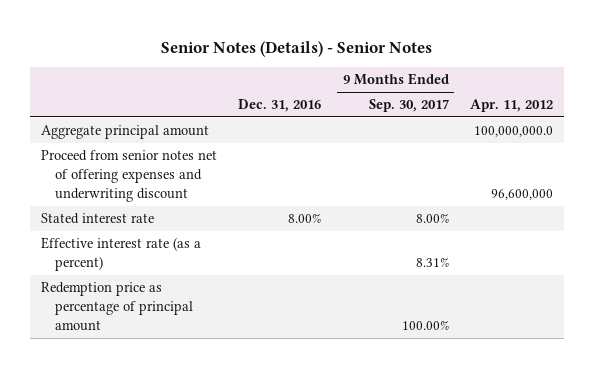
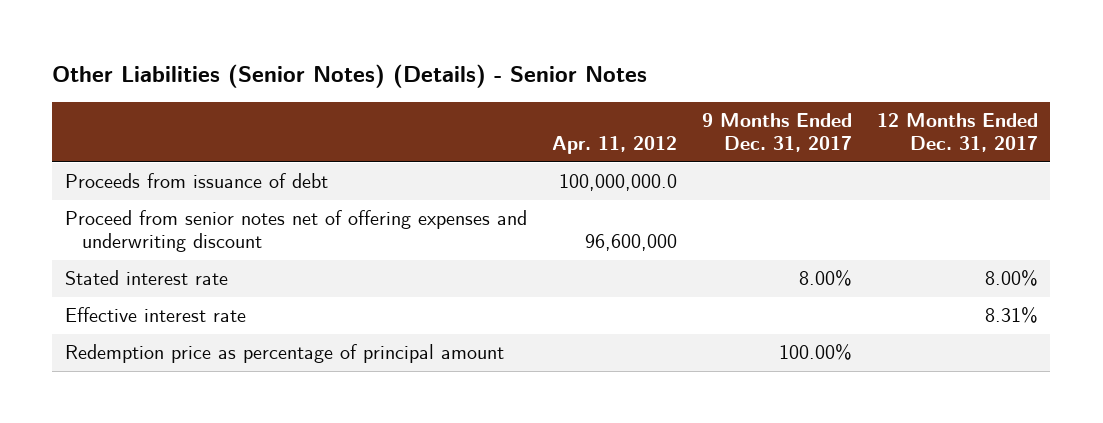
- Senior Notes (Details) - Senior Notes
+ Other Liabilities (Senior Notes) (Details) - Senior Notes
- | Dec. 31, 2016 | 9 Months Ended Sep. 30, 2017 | Apr. 11, 2012
+ | Apr. 11, 2012 | 9 Months Ended Dec. 31, 2017 | 12 Months Ended Dec. 31, 2017
- Aggregate principal amount | | | 100,000,000.0
+ Proceeds from issuance of debt | 100,000,000.0 | |
- Effective interest rate (as a percent) | | 8.31% |
+ Effective interest rate | | | 8.31%

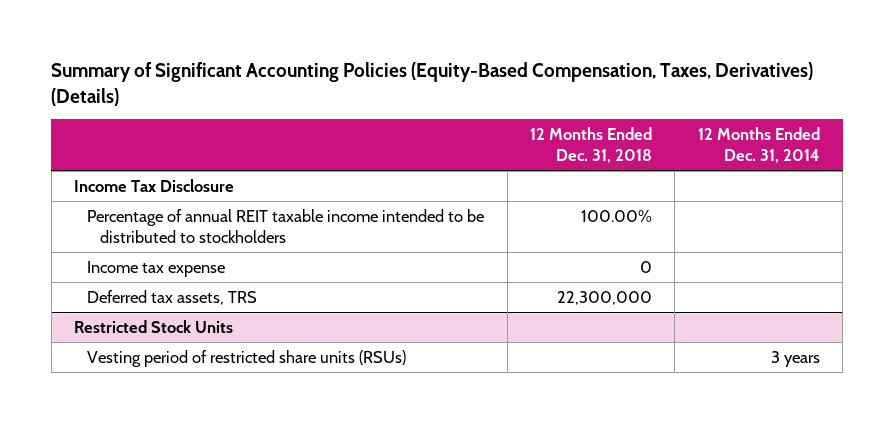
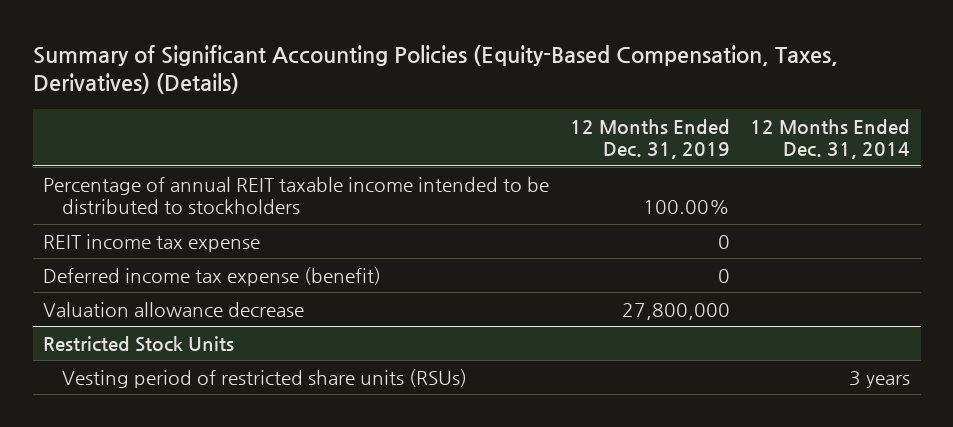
- | 12 Months Ended Dec. 31, 2018 | 12 Months Ended Dec. 31, 2014
+ | 12 Months Ended Dec. 31, 2019 | 12 Months Ended Dec. 31, 2014
- Income Tax Disclosure
- Income tax expense | 0 |
- Deferred tax assets, TRS | 22,300,000 |
+ REIT income tax expense | 0 |
+ Deferred income tax expense (benefit) | 0 |
+ Valuation allowance decrease | 27,800,000 |

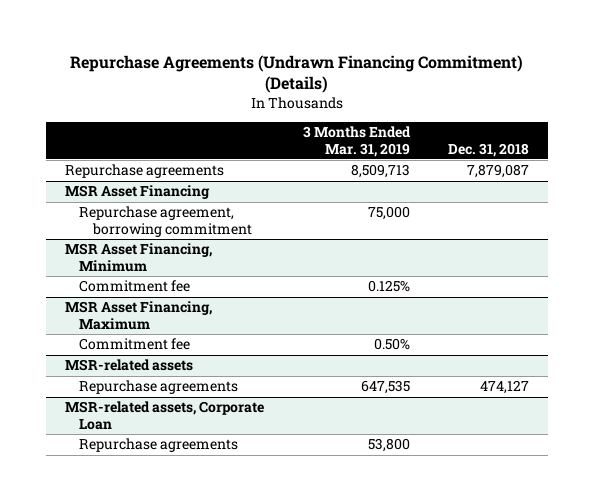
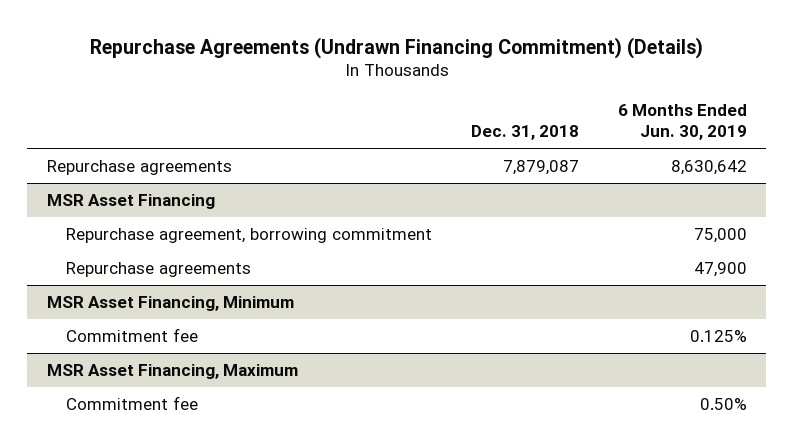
- | 3 Months Ended Mar. 31, 2019 | Dec. 31, 2018
+ | Dec. 31, 2018 | 6 Months Ended Jun. 30, 2019
@ MSR Asset Financing
+ Repurchase agreements | | 47,900
- MSR-related assets
- Repurchase agreements | 647,535 | 474,127
- MSR-related assets, Corporate Loan
- Repurchase agreements | 53,800 |

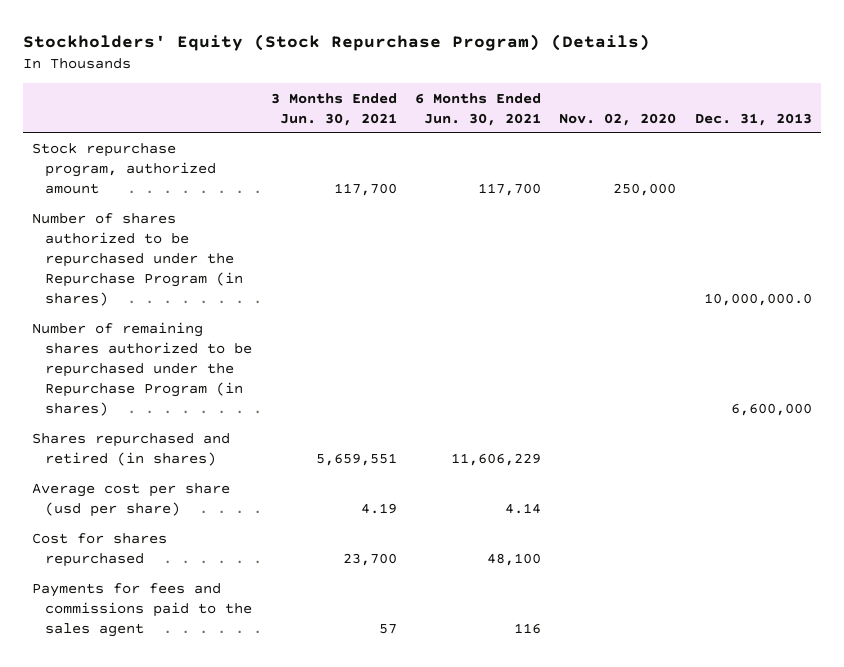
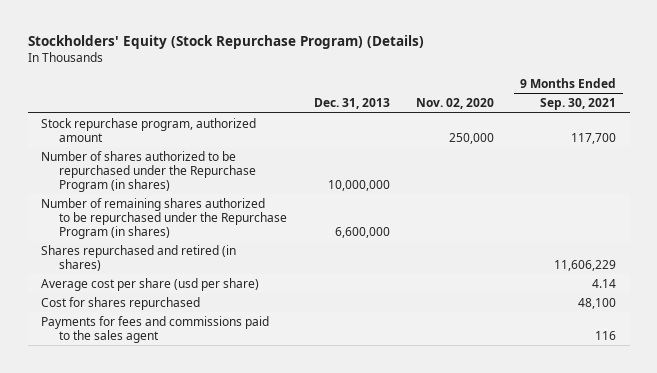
- | 3 Months Ended Jun. 30, 2021 | 6 Months Ended Jun. 30, 2021 | Nov. 02, 2020 | Dec. 31, 2013
+ | Dec. 31, 2013 | Nov. 02, 2020 | 9 Months Ended Sep. 30, 2021
- Number of shares authorized to be repurchased under the Repurchase Program (in shares) | | | | 10,000,000.0
+ Number of shares authorized to be repurchased under the Repurchase Program (in shares) | 10,000,000 | |

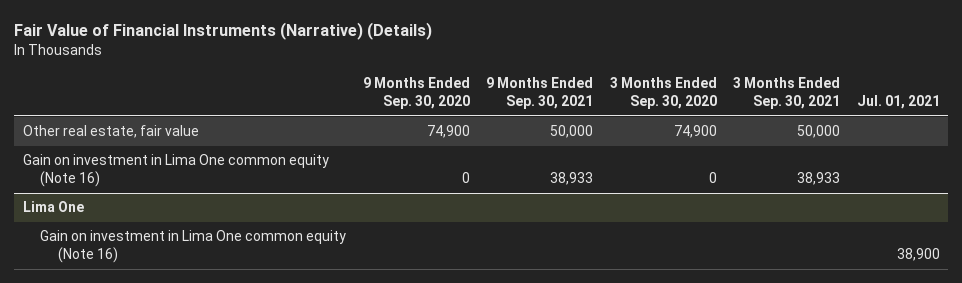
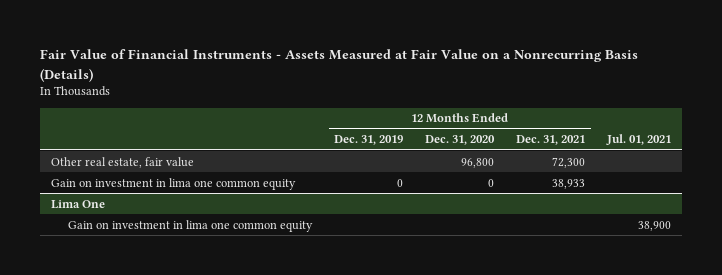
- Fair Value of Financial Instruments (Narrative) (Details)
+ Fair Value of Financial Instruments - Assets Measured at Fair Value on a Nonrecurring Basis (Details)
- | 9 Months Ended Sep. 30, 2020 | 9 Months Ended Sep. 30, 2021 | 3 Months Ended Sep. 30, 2020 | 3 Months Ended Sep. 30, 2021 | Jul. 01, 2021
+ | 12 Months Ended Dec. 31, 2019 | 12 Months Ended Dec. 31, 2020 | 12 Months Ended Dec. 31, 2021 | Jul. 01, 2021
- Gain on investment in Lima One common equity (Note 16) | 0 | 38,933 | 0 | 38,933 |
+ Gain on investment in lima one common equity | 0 | 0 | 38,933 |
@ Lima One
- Gain on investment in Lima One common equity (Note 16) | | | | | 38,900
+ Gain on investment in lima one common equity | | | | 38,900

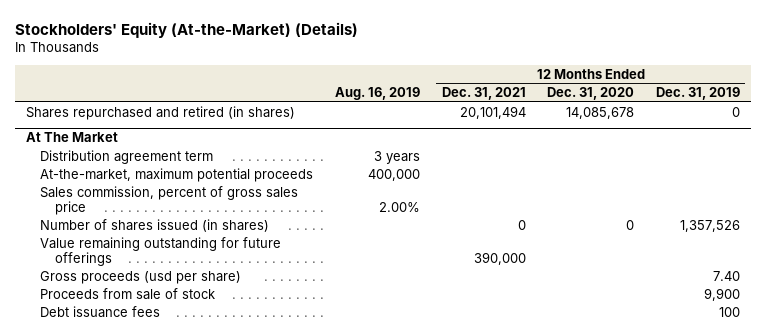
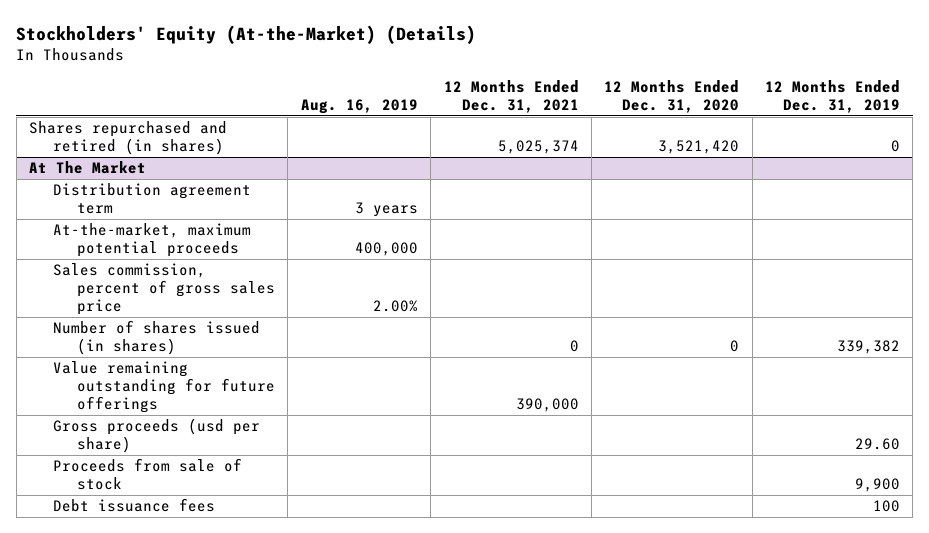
- Shares repurchased and retired (in shares) | | 20,101,494 | 14,085,678 | 0
+ Shares repurchased and retired (in shares) | | 5,025,374 | 3,521,420 | 0
@ At The Market
- Number of shares issued (in shares) | | 0 | 0 | 1,357,526
+ Number of shares issued (in shares) | | 0 | 0 | 339,382
- Gross proceeds (usd per share) | | | | 7.40
+ Gross proceeds (usd per share) | | | | 29.60

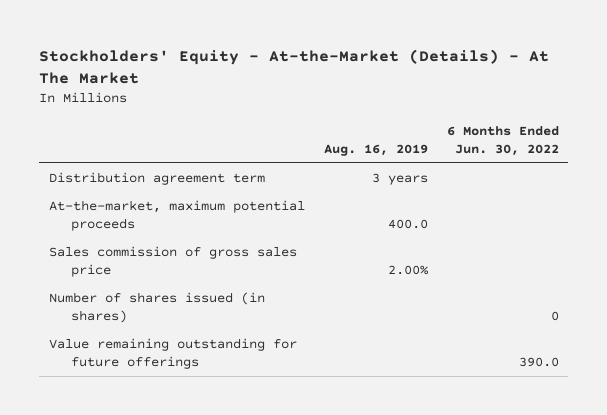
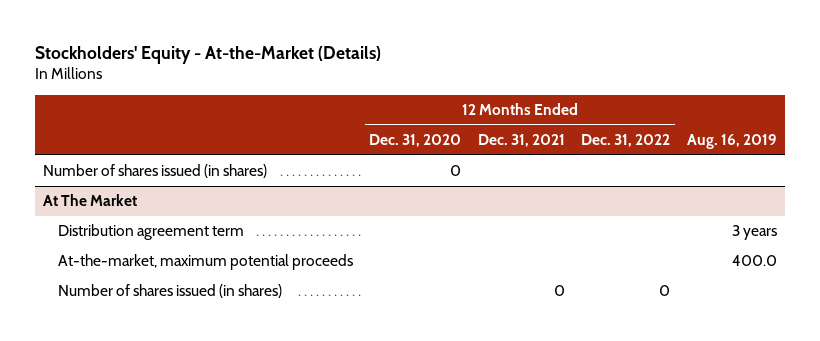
- Stockholders' Equity - At-the-Market (Details) - At The Market
+ Stockholders' Equity - At-the-Market (Details)
- | Aug. 16, 2019 | 6 Months Ended Jun. 30, 2022
+ | 12 Months Ended Dec. 31, 2020 | 12 Months Ended Dec. 31, 2021 | 12 Months Ended Dec. 31, 2022 | Aug. 16, 2019
- Distribution agreement term | 3 years |
- At-the-market, maximum potential proceeds | 400.0 |
- Sales commission of gross sales price | 2.00% |
- Value remaining outstanding for future offerings | | 390.0
+ At The Market
+ Distribution agreement term | | | | 3 years
+ At-the-market, maximum potential proceeds | | | | 400.0
+ Number of shares issued (in shares) | | 0 | 0 |

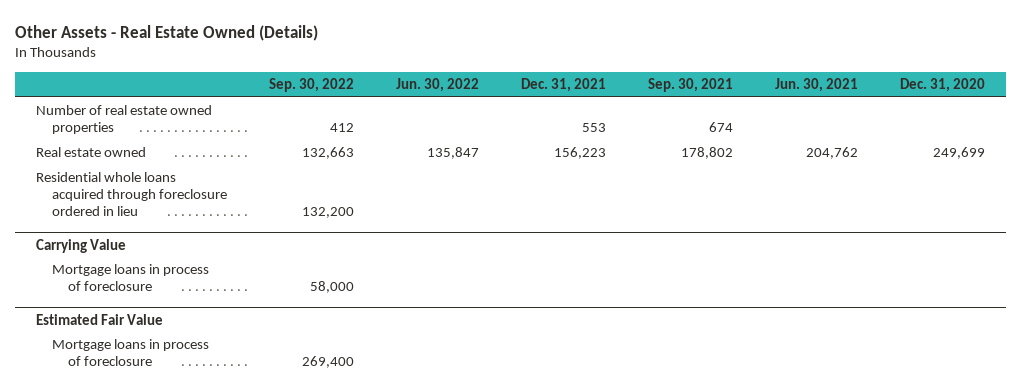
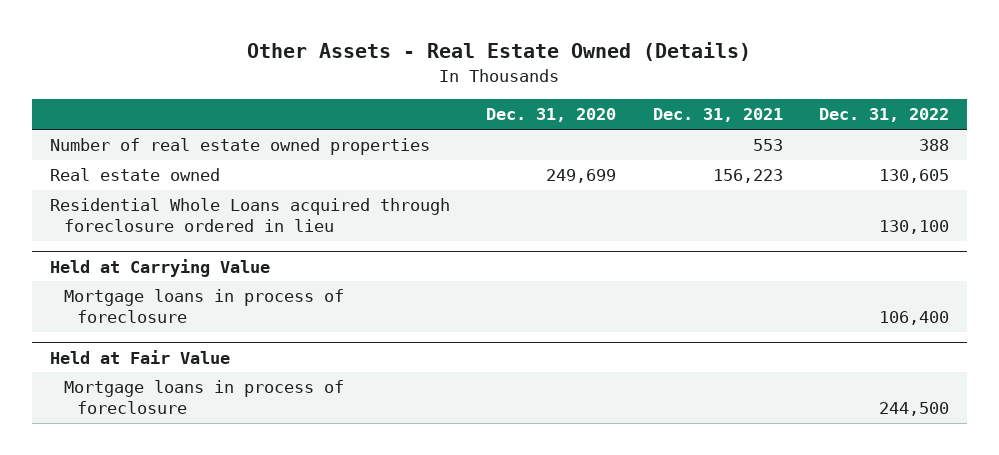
- | Sep. 30, 2022 | Jun. 30, 2022 | Dec. 31, 2021 | Sep. 30, 2021 | Jun. 30, 2021 | Dec. 31, 2020
+ | Dec. 31, 2020 | Dec. 31, 2021 | Dec. 31, 2022
- Residential whole loans acquired through foreclosure ordered in lieu | 132,200 | | | | |
- Carrying Value
+ Residential Whole Loans acquired through foreclosure ordered in lieu | | | 130,100
+ Held at Carrying Value
- Estimated Fair Value
+ Held at Fair Value

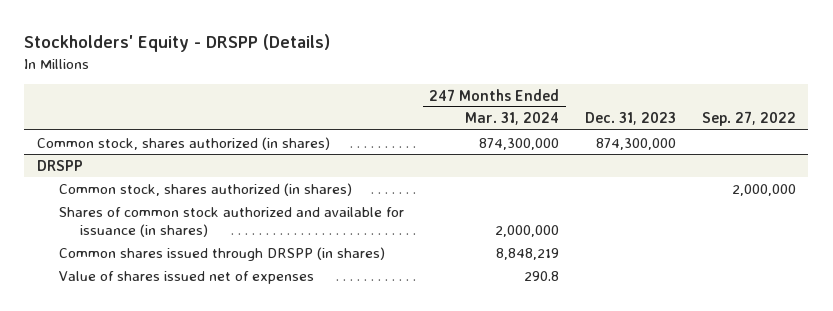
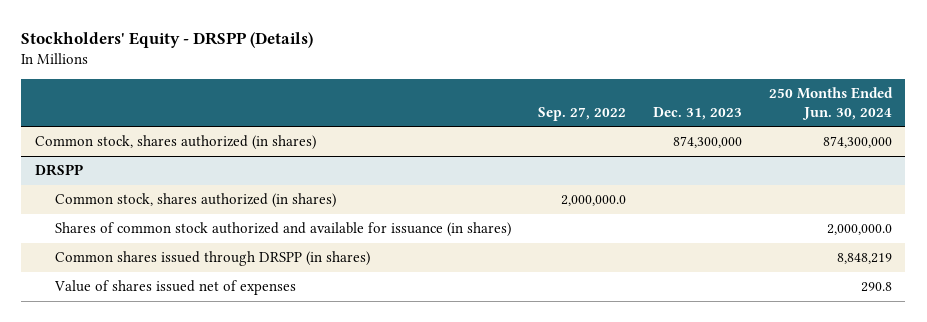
- | 247 Months Ended Mar. 31, 2024 | Dec. 31, 2023 | Sep. 27, 2022
+ | Sep. 27, 2022 | Dec. 31, 2023 | 250 Months Ended Jun. 30, 2024
@ DRSPP
- Common stock, shares authorized (in shares) | | | 2,000,000
+ Common stock, shares authorized (in shares) | 2,000,000.0 | |

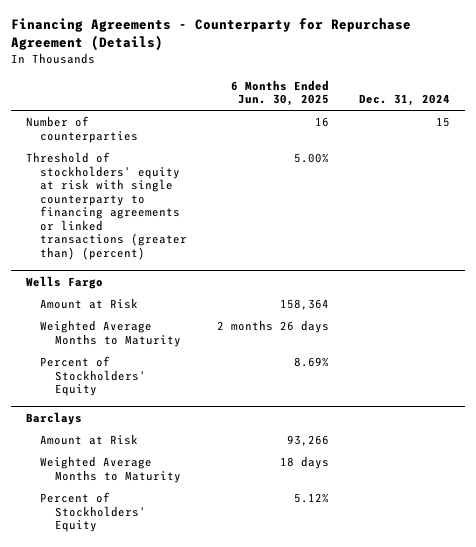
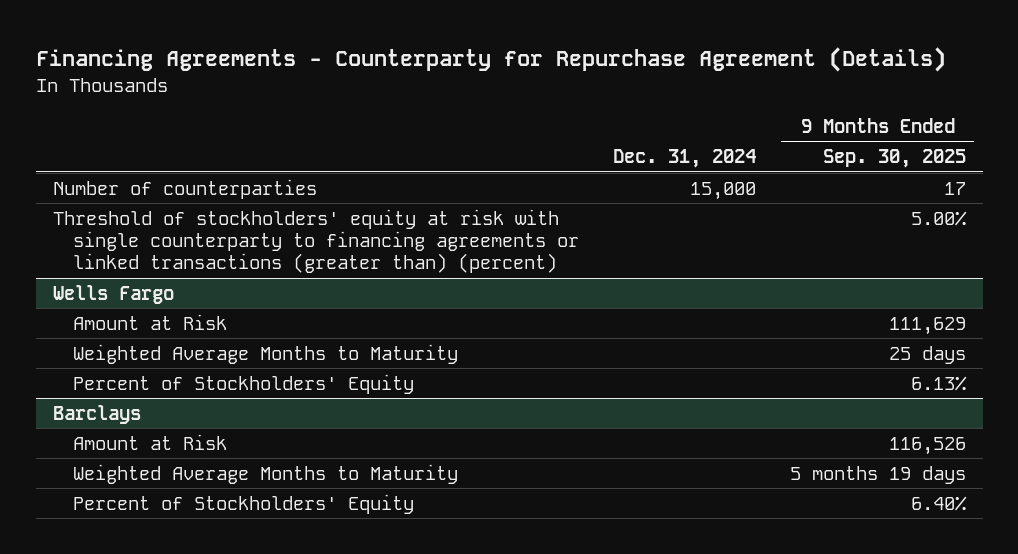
- | 6 Months Ended Jun. 30, 2025 | Dec. 31, 2024
+ | Dec. 31, 2024 | 9 Months Ended Sep. 30, 2025
- Number of counterparties | 16 | 15
+ Number of counterparties | 15,000 | 17

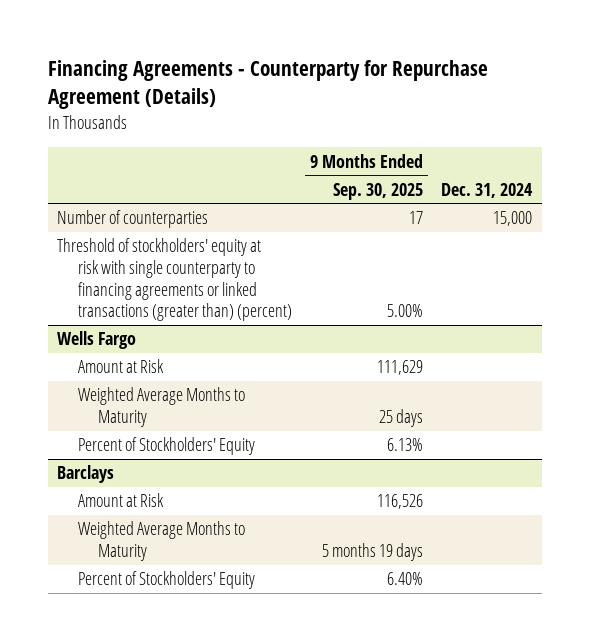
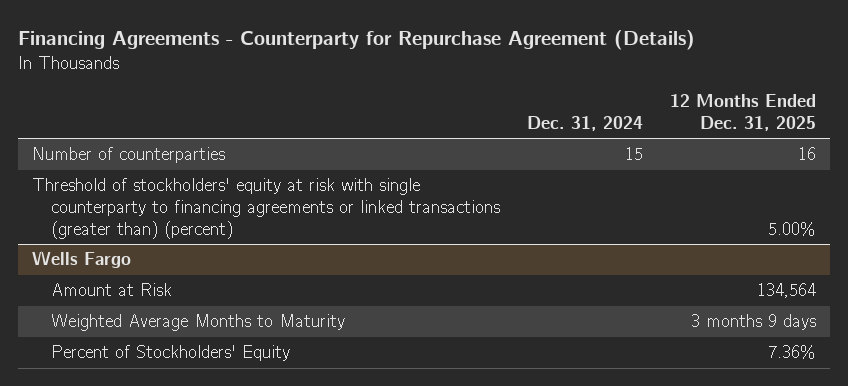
- | 9 Months Ended Sep. 30, 2025 | Dec. 31, 2024
+ | Dec. 31, 2024 | 12 Months Ended Dec. 31, 2025
- Number of counterparties | 17 | 15,000
+ Number of counterparties | 15 | 16
- Barclays
- Amount at Risk | 116,526 |
- Weighted Average Months to Maturity | 5 months 19 days |
- Percent of Stockholders' Equity | 6.40% |

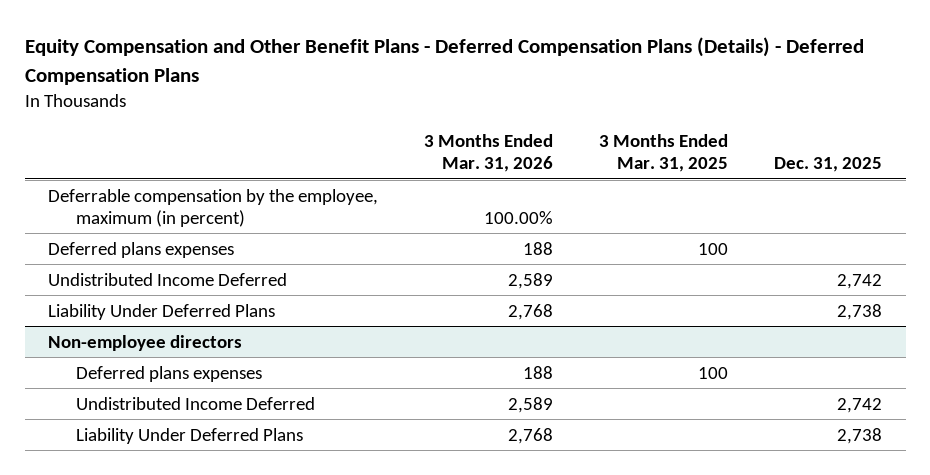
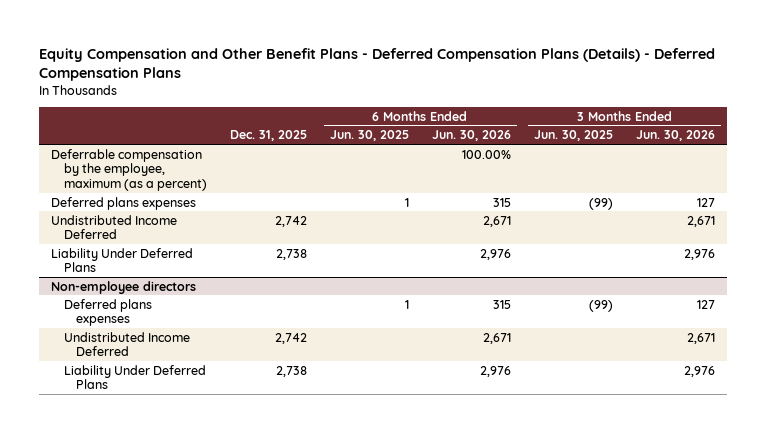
- | 3 Months Ended Mar. 31, 2026 | 3 Months Ended Mar. 31, 2025 | Dec. 31, 2025
+ | Dec. 31, 2025 | 6 Months Ended Jun. 30, 2025 | 6 Months Ended Jun. 30, 2026 | 3 Months Ended Jun. 30, 2025 | 3 Months Ended Jun. 30, 2026
- Deferrable compensation by the employee, maximum (in percent) | 100.00% | |
+ Deferrable compensation by the employee, maximum (as a percent) | | | 100.00% | |

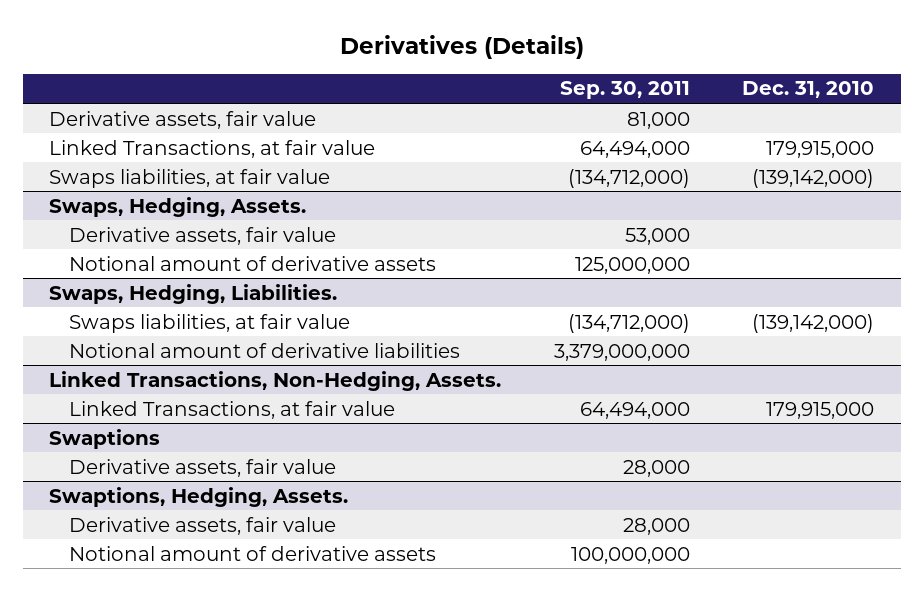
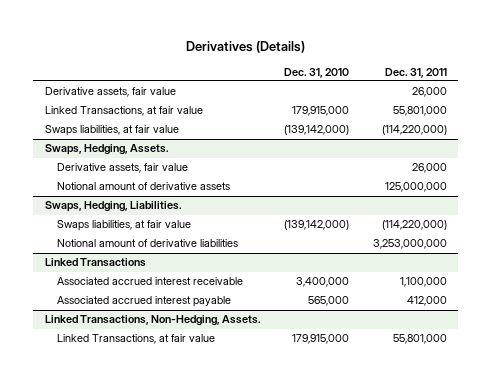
- | Sep. 30, 2011 | Dec. 31, 2010
+ | Dec. 31, 2010 | Dec. 31, 2011
+ Linked Transactions
+ Associated accrued interest receivable | 3,400,000 | 1,100,000
+ Associated accrued interest payable | 565,000 | 412,000
- Swaptions
- Derivative assets, fair value | 28,000 |
- Swaptions, Hedging, Assets.
- Derivative assets, fair value | 28,000 |
- Notional amount of derivative assets | 100,000,000 |

